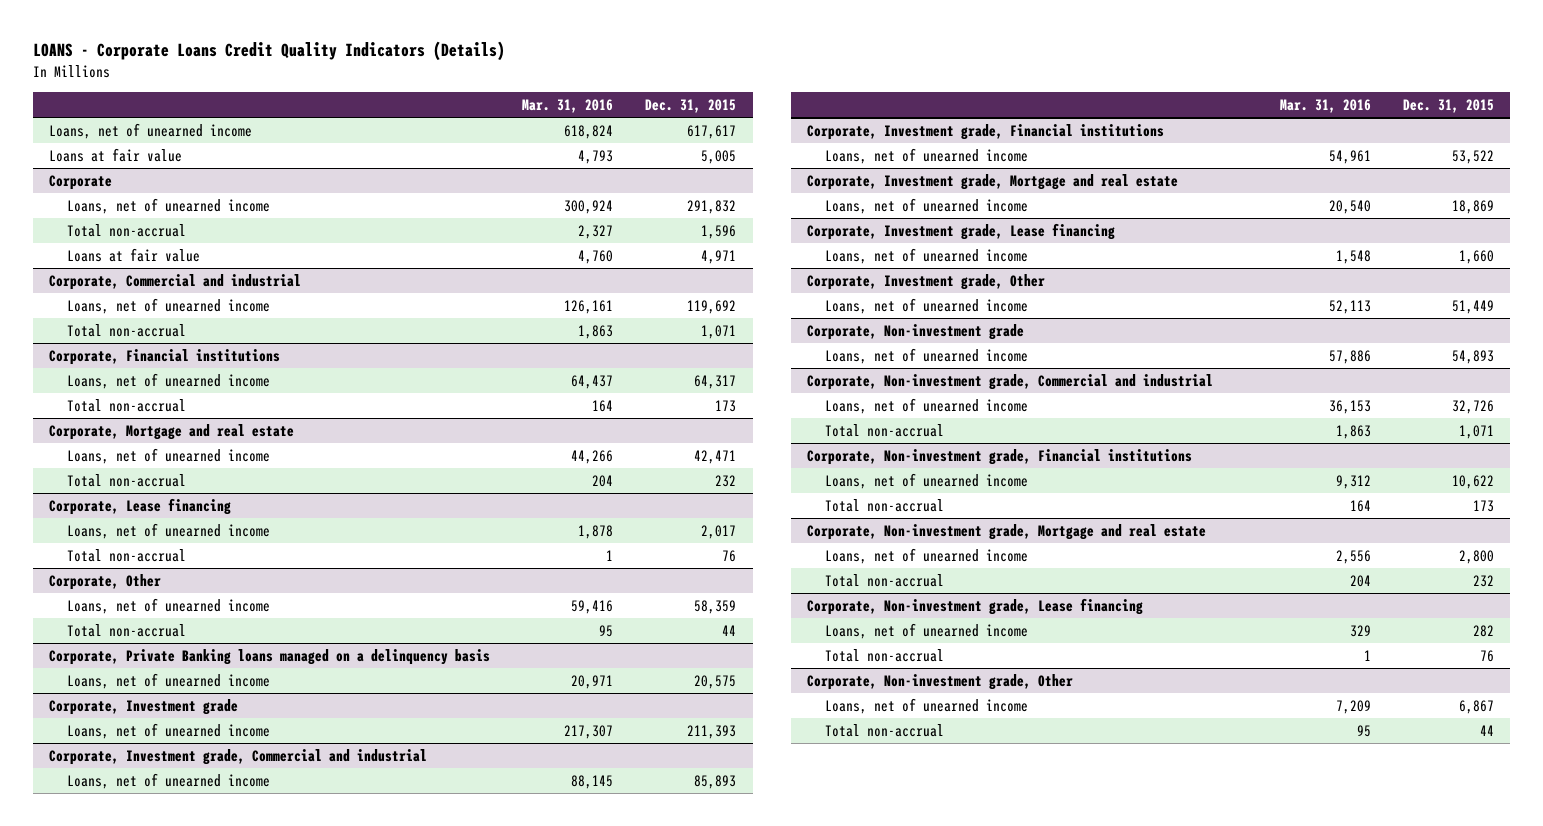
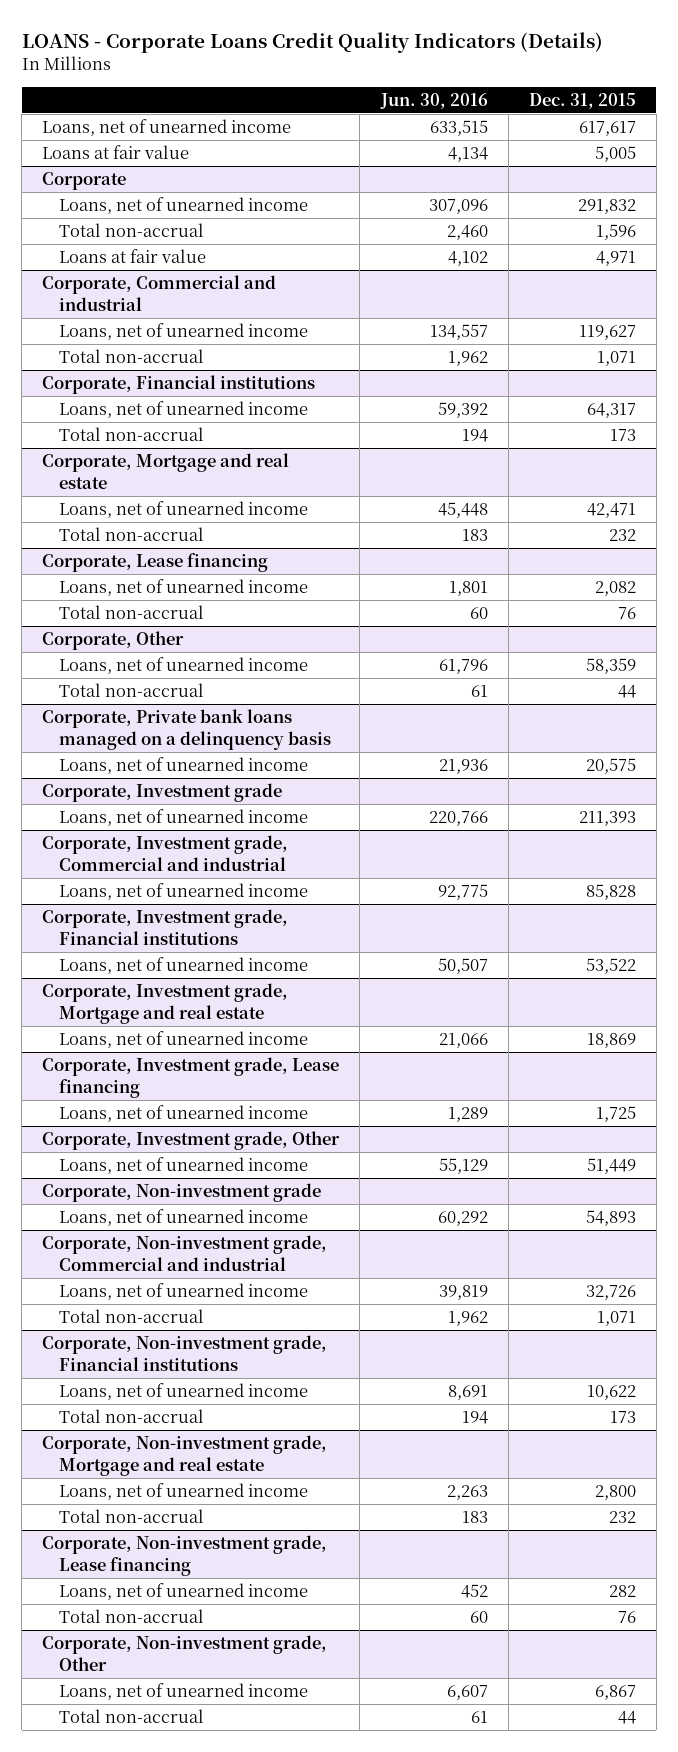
- | Mar. 31, 2016 | Dec. 31, 2015
+ | Jun. 30, 2016 | Dec. 31, 2015
@ Corporate, Commercial and industrial
- Loans, net of unearned income | 126,161 | 119,692
+ Loans, net of unearned income | 134,557 | 119,627
@ Corporate, Lease financing
- Loans, net of unearned income | 1,878 | 2,017
+ Loans, net of unearned income | 1,801 | 2,082
- Corporate, Private Banking loans managed on a delinquency basis
+ Corporate, Private bank loans managed on a delinquency basis
@ Corporate, Investment grade, Commercial and industrial
- Loans, net of unearned income | 88,145 | 85,893
+ Loans, net of unearned income | 92,775 | 85,828
@ Corporate, Investment grade, Lease financing
- Loans, net of unearned income | 1,548 | 1,660
+ Loans, net of unearned income | 1,289 | 1,725

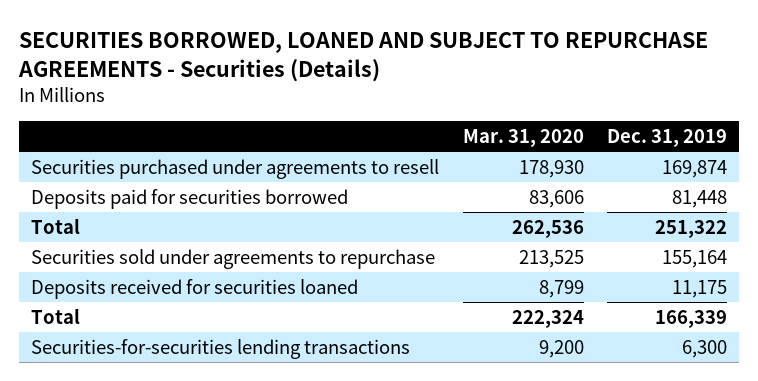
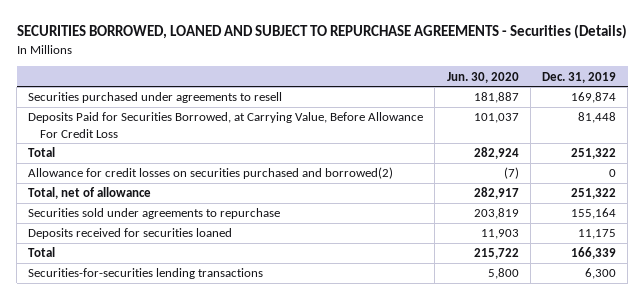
- | Mar. 31, 2020 | Dec. 31, 2019
+ | Jun. 30, 2020 | Dec. 31, 2019
- Deposits paid for securities borrowed | 83,606 | 81,448
+ Deposits Paid for Securities Borrowed, at Carrying Value, Before Allowance For Credit Loss | 101,037 | 81,448
+ Allowance for credit losses on securities purchased and borrowed(2) | (7) | 0
+ Total, net of allowance | 282,917 | 251,322

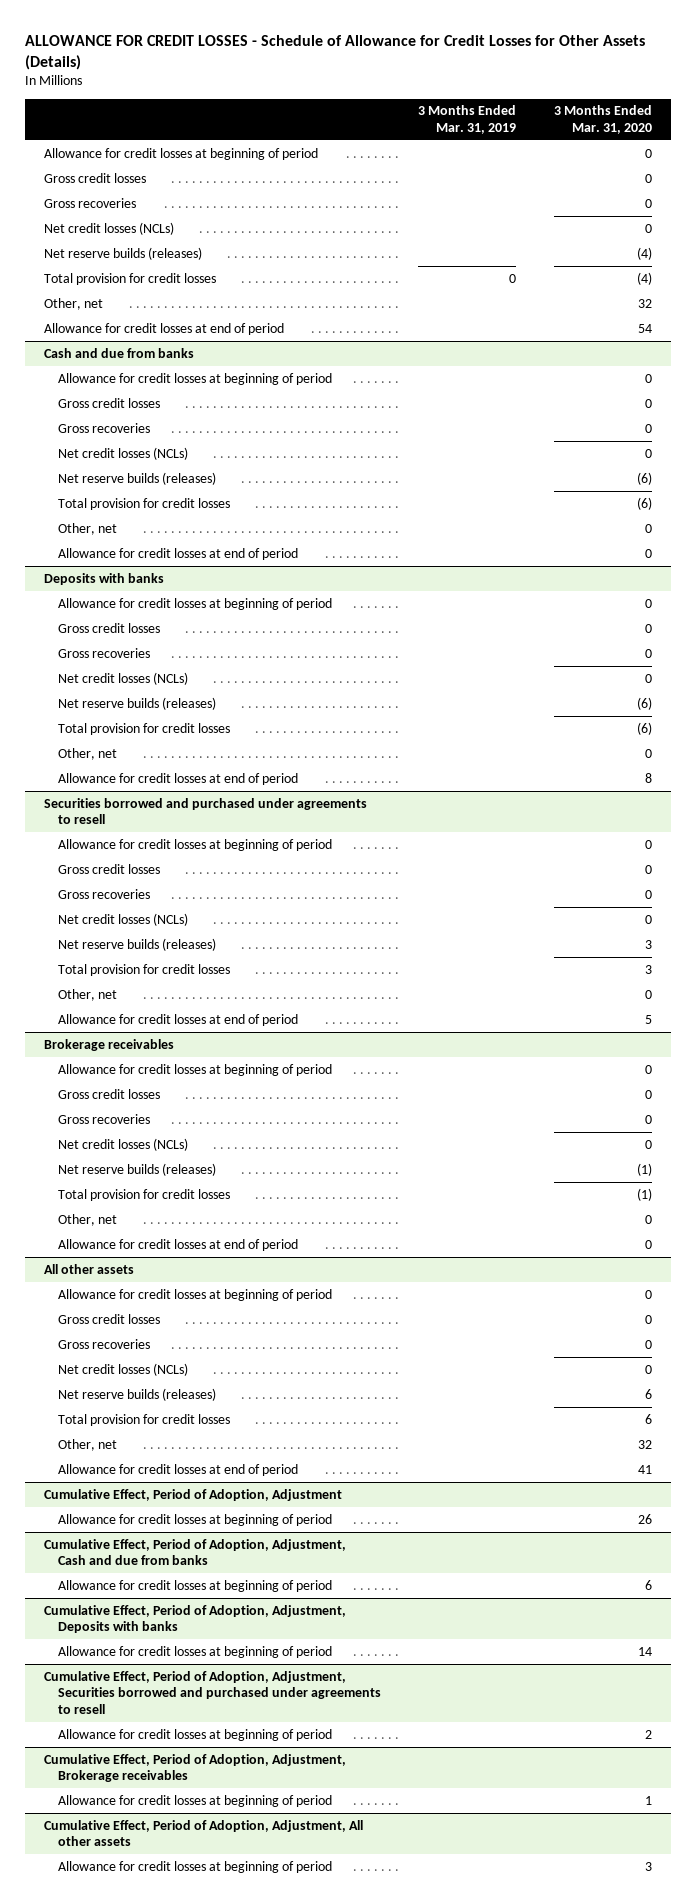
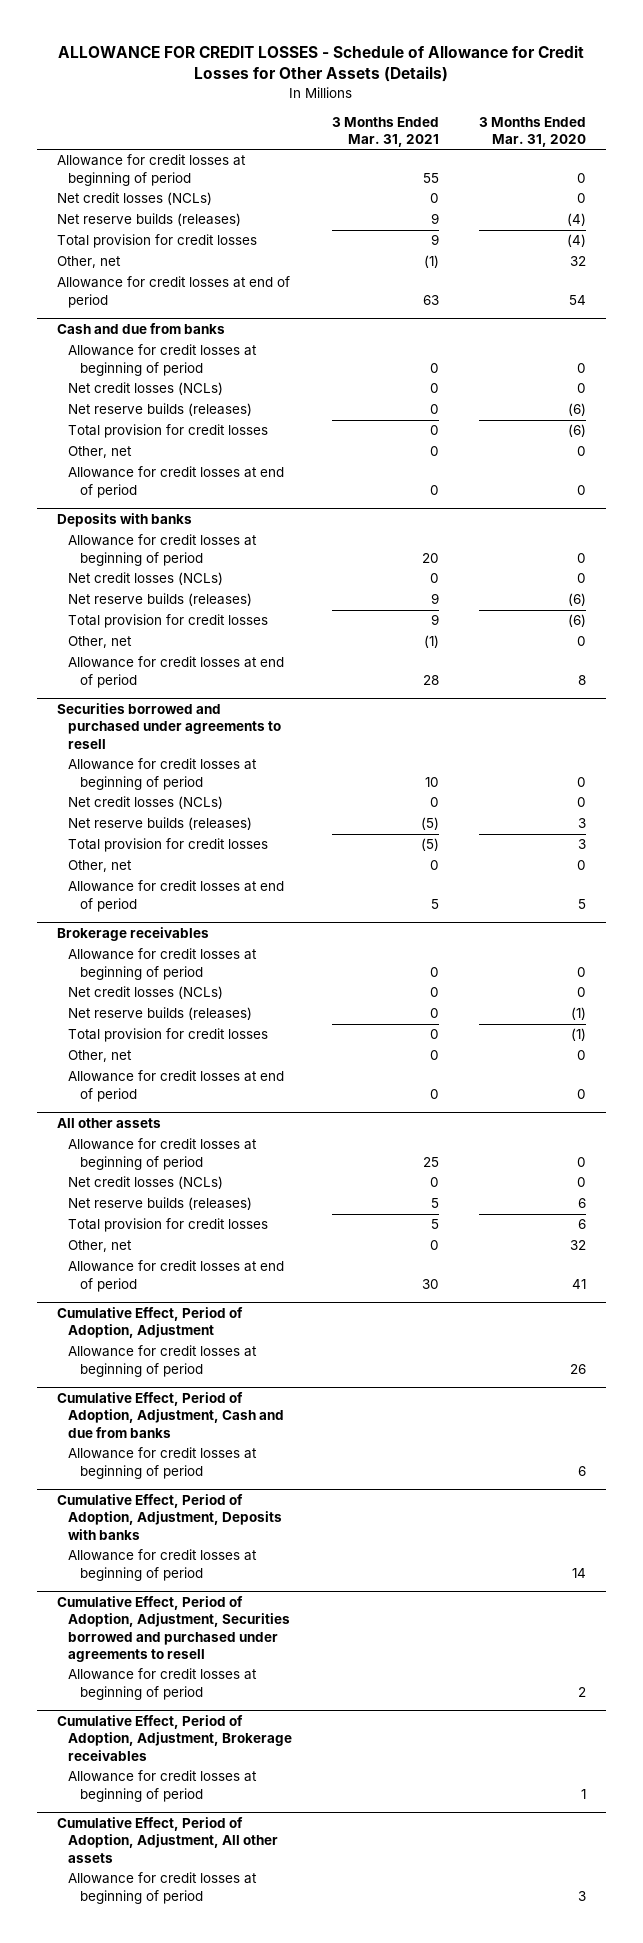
- | 3 Months Ended Mar. 31, 2019 | 3 Months Ended Mar. 31, 2020
+ | 3 Months Ended Mar. 31, 2021 | 3 Months Ended Mar. 31, 2020
- Gross credit losses | | 0
- Gross recoveries | | 0
@ Cash and due from banks
- Gross credit losses | | 0
- Gross recoveries | | 0
@ Deposits with banks
- Gross credit losses | | 0
- Gross recoveries | | 0
@ Securities borrowed and purchased under agreements to resell
- Gross credit losses | | 0
- Gross recoveries | | 0
@ Brokerage receivables
- Gross credit losses | | 0
- Gross recoveries | | 0
@ All other assets
- Gross credit losses | | 0
- Gross recoveries | | 0

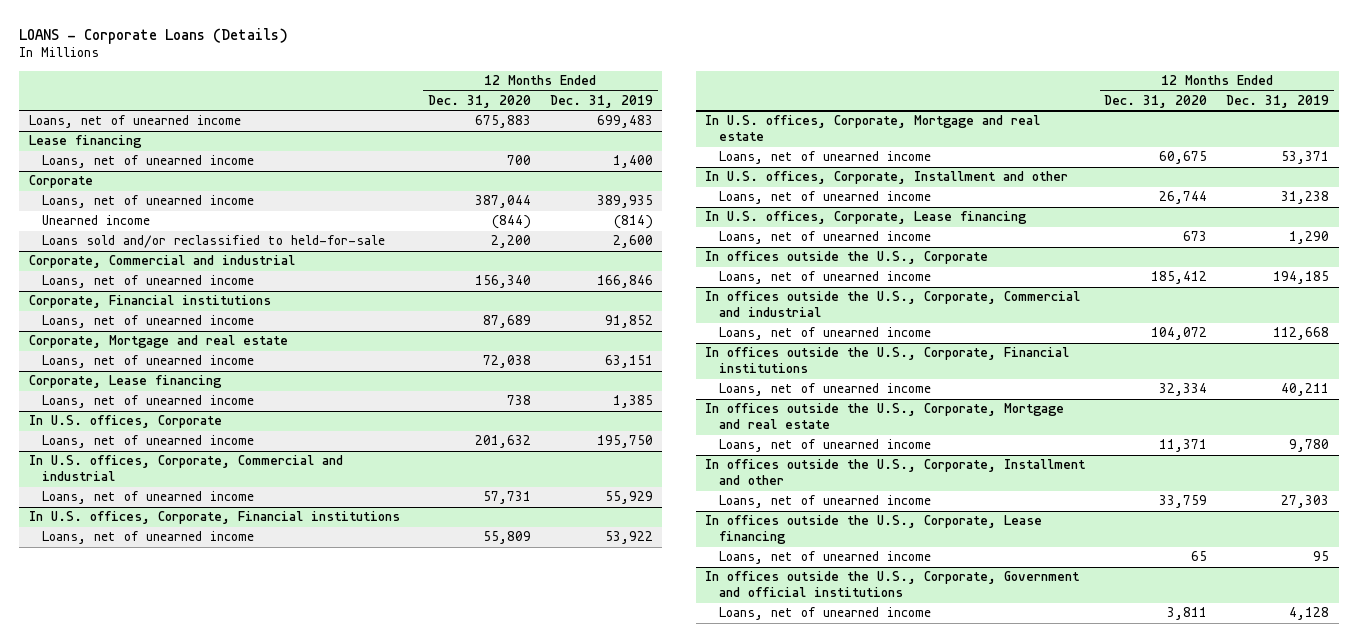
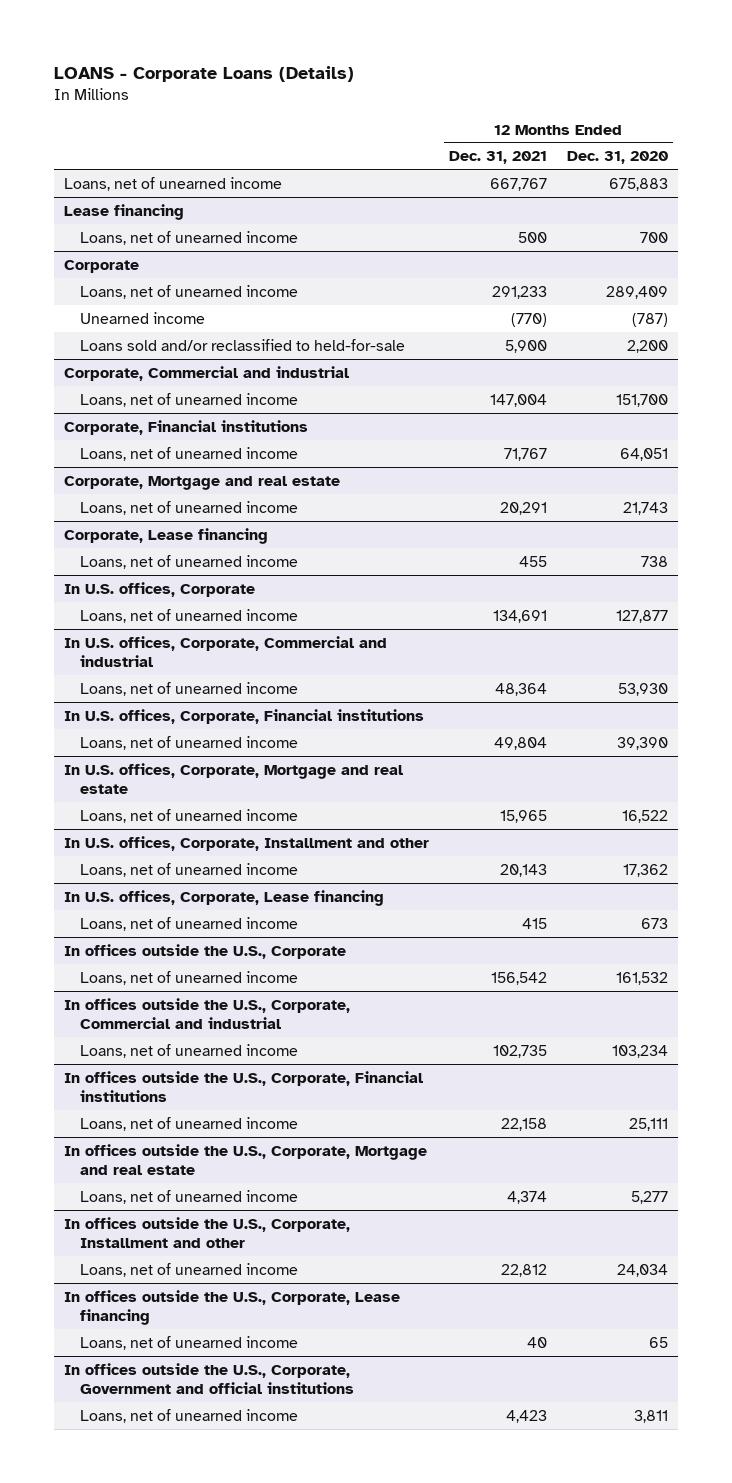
- | 12 Months Ended Dec. 31, 2020 | 12 Months Ended Dec. 31, 2019
+ | 12 Months Ended Dec. 31, 2021 | 12 Months Ended Dec. 31, 2020
@ Corporate
- Loans, net of unearned income | 387,044 | 389,935
- Unearned income | (844) | (814)
+ Loans, net of unearned income | 291,233 | 289,409
+ Unearned income | (770) | (787)
@ Corporate, Commercial and industrial
- Loans, net of unearned income | 156,340 | 166,846
+ Loans, net of unearned income | 147,004 | 151,700
@ Corporate, Financial institutions
- Loans, net of unearned income | 87,689 | 91,852
+ Loans, net of unearned income | 71,767 | 64,051
@ Corporate, Mortgage and real estate
- Loans, net of unearned income | 72,038 | 63,151
+ Loans, net of unearned income | 20,291 | 21,743
@ In U.S. offices, Corporate
- Loans, net of unearned income | 201,632 | 195,750
+ Loans, net of unearned income | 134,691 | 127,877
@ In U.S. offices, Corporate, Commercial and industrial
- Loans, net of unearned income | 57,731 | 55,929
+ Loans, net of unearned income | 48,364 | 53,930
@ In U.S. offices, Corporate, Financial institutions
- Loans, net of unearned income | 55,809 | 53,922
+ Loans, net of unearned income | 49,804 | 39,390
@ In U.S. offices, Corporate, Mortgage and real estate
- Loans, net of unearned income | 60,675 | 53,371
+ Loans, net of unearned income | 15,965 | 16,522
@ In U.S. offices, Corporate, Installment and other
- Loans, net of unearned income | 26,744 | 31,238
+ Loans, net of unearned income | 20,143 | 17,362
@ In offices outside the U.S., Corporate
- Loans, net of unearned income | 185,412 | 194,185
+ Loans, net of unearned income | 156,542 | 161,532
@ In offices outside the U.S., Corporate, Commercial and industrial
- Loans, net of unearned income | 104,072 | 112,668
+ Loans, net of unearned income | 102,735 | 103,234
@ In offices outside the U.S., Corporate, Financial institutions
- Loans, net of unearned income | 32,334 | 40,211
+ Loans, net of unearned income | 22,158 | 25,111
@ In offices outside the U.S., Corporate, Mortgage and real estate
- Loans, net of unearned income | 11,371 | 9,780
+ Loans, net of unearned income | 4,374 | 5,277
@ In offices outside the U.S., Corporate, Installment and other
- Loans, net of unearned income | 33,759 | 27,303
+ Loans, net of unearned income | 22,812 | 24,034

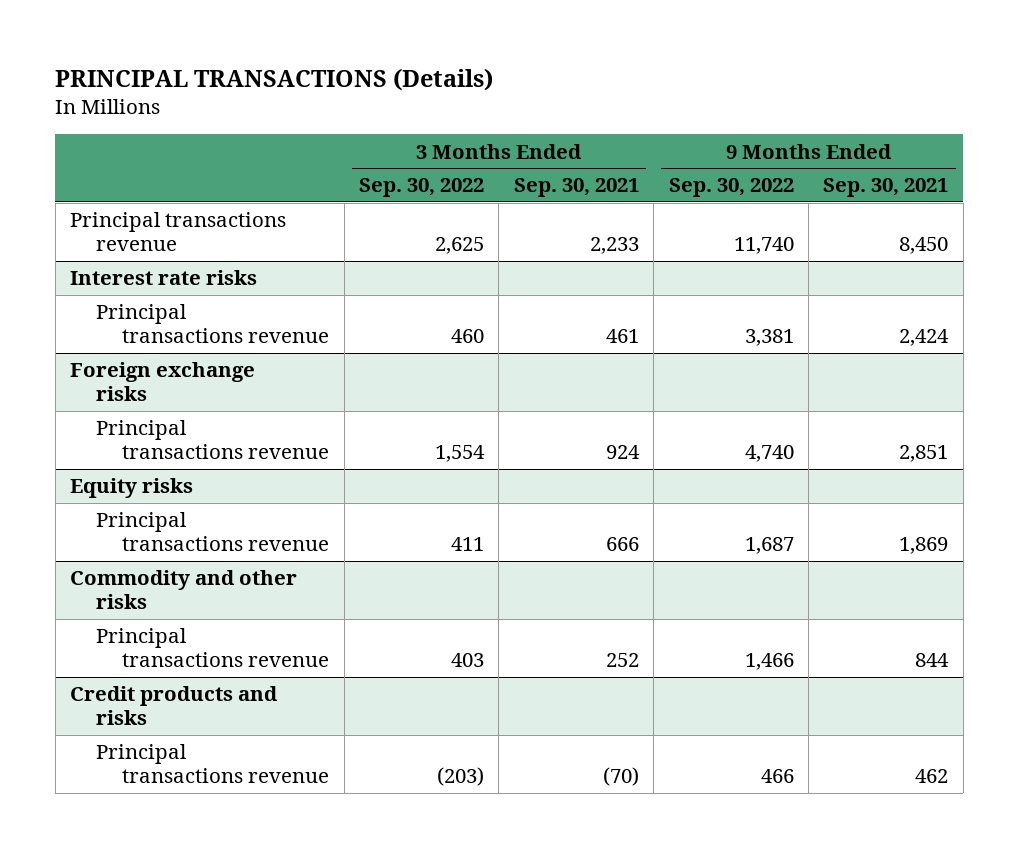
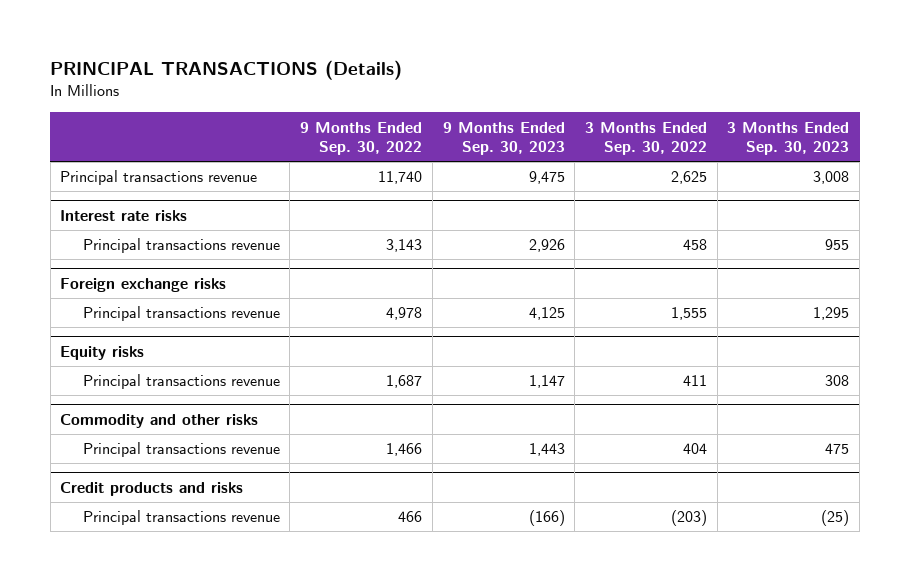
- | 3 Months Ended Sep. 30, 2022 | 3 Months Ended Sep. 30, 2021 | 9 Months Ended Sep. 30, 2022 | 9 Months Ended Sep. 30, 2021
+ | 9 Months Ended Sep. 30, 2022 | 9 Months Ended Sep. 30, 2023 | 3 Months Ended Sep. 30, 2022 | 3 Months Ended Sep. 30, 2023
@ Interest rate risks
- Principal transactions revenue | 460 | 461 | 3,381 | 2,424
+ Principal transactions revenue | 3,143 | 2,926 | 458 | 955
@ Foreign exchange risks
- Principal transactions revenue | 1,554 | 924 | 4,740 | 2,851
+ Principal transactions revenue | 4,978 | 4,125 | 1,555 | 1,295
@ Commodity and other risks
- Principal transactions revenue | 403 | 252 | 1,466 | 844
+ Principal transactions revenue | 1,466 | 1,443 | 404 | 475

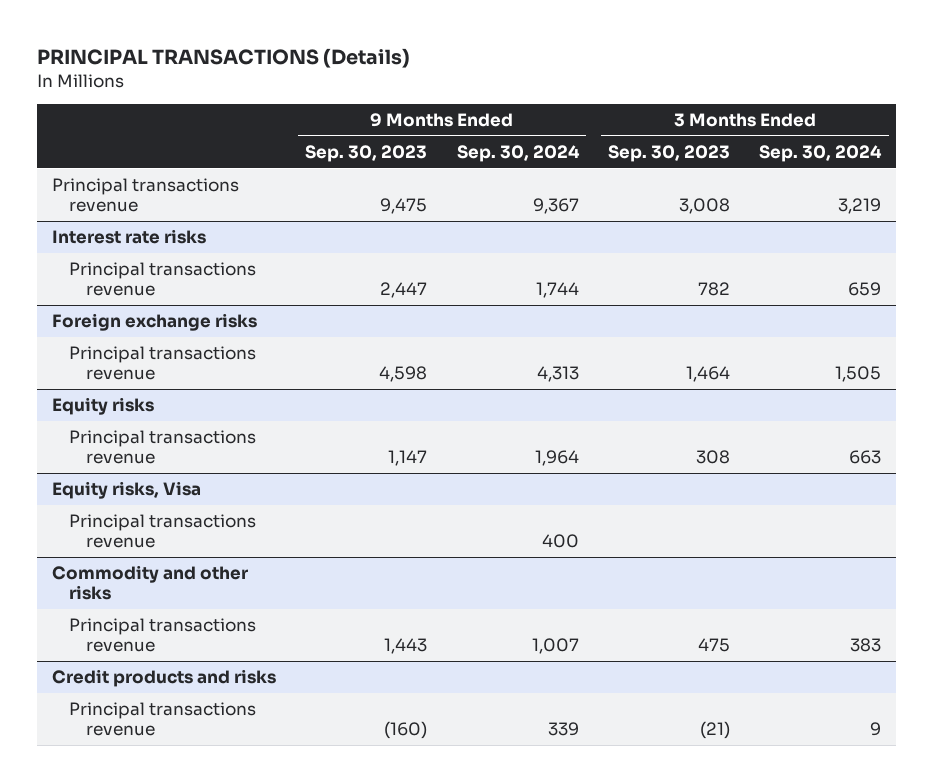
- | 9 Months Ended Sep. 30, 2022 | 9 Months Ended Sep. 30, 2023 | 3 Months Ended Sep. 30, 2022 | 3 Months Ended Sep. 30, 2023
+ | 9 Months Ended Sep. 30, 2023 | 9 Months Ended Sep. 30, 2024 | 3 Months Ended Sep. 30, 2023 | 3 Months Ended Sep. 30, 2024
@ Interest rate risks
- Principal transactions revenue | 3,143 | 2,926 | 458 | 955
+ Principal transactions revenue | 2,447 | 1,744 | 782 | 659
@ Foreign exchange risks
- Principal transactions revenue | 4,978 | 4,125 | 1,555 | 1,295
+ Principal transactions revenue | 4,598 | 4,313 | 1,464 | 1,505
+ Equity risks, Visa
+ Principal transactions revenue | | 400 | |
@ Credit products and risks
- Principal transactions revenue | 466 | (166) | (203) | (25)
+ Principal transactions revenue | (160) | 339 | (21) | 9

